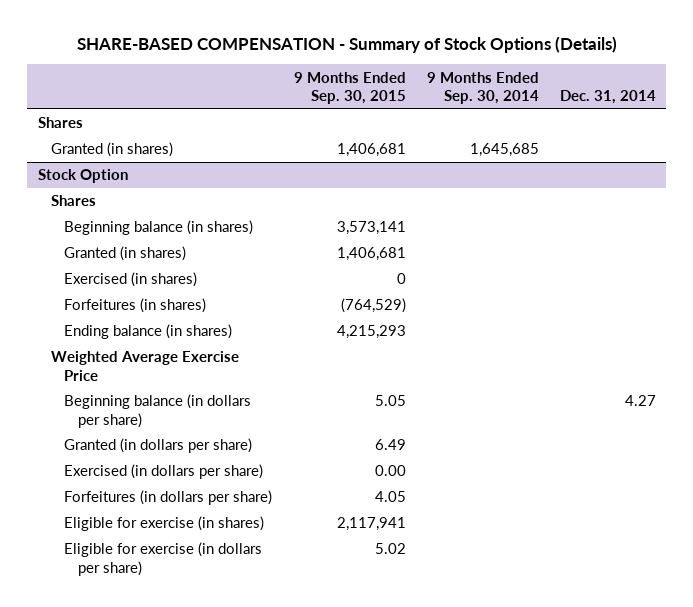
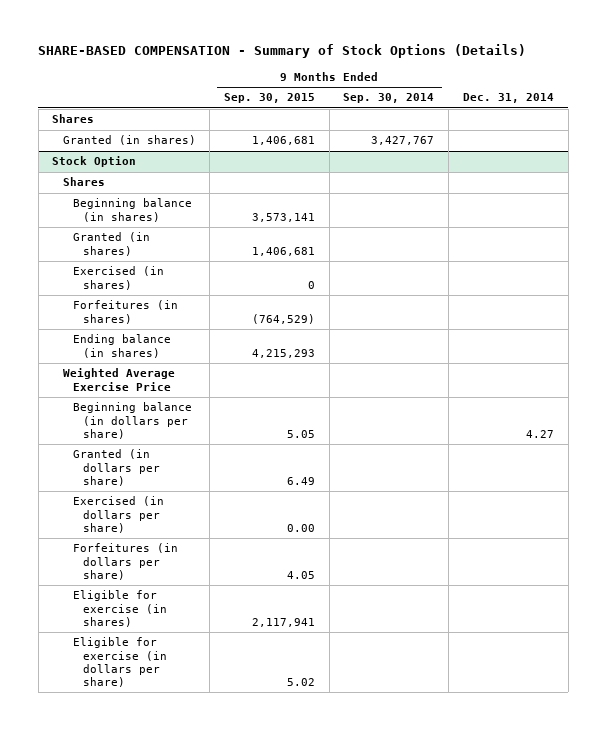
- Granted (in shares) | 1,406,681 | 1,645,685 |
+ Granted (in shares) | 1,406,681 | 3,427,767 |

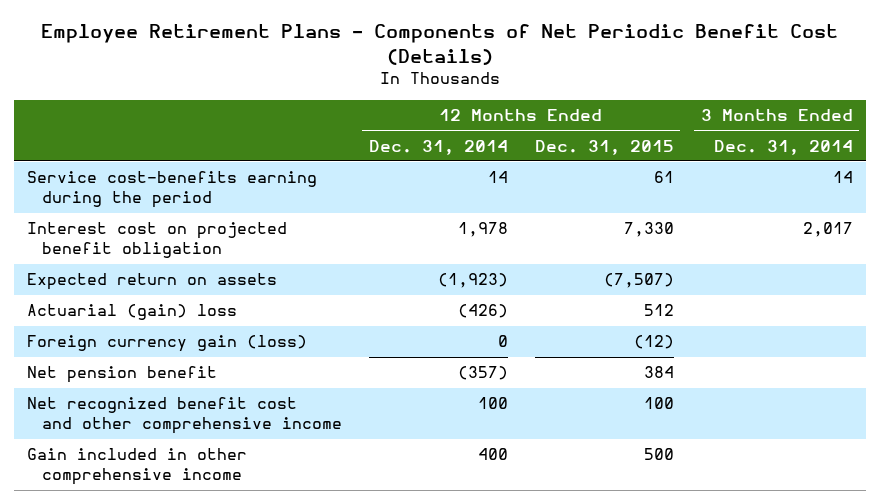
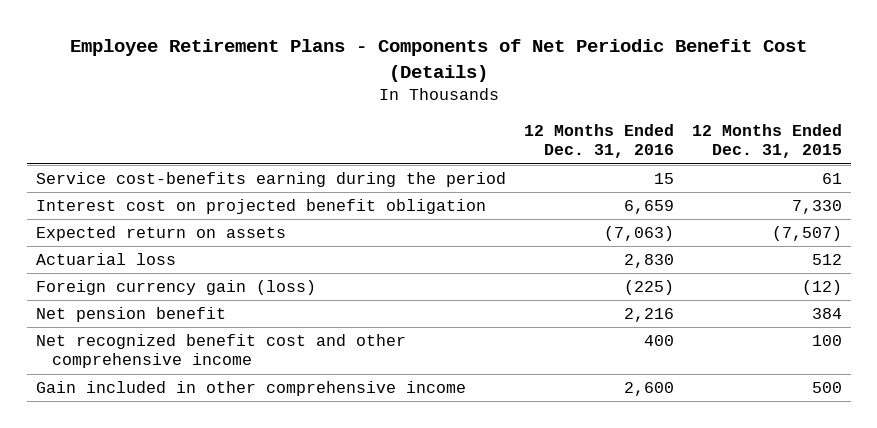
- | 12 Months Ended Dec. 31, 2014 | 12 Months Ended Dec. 31, 2015 | 3 Months Ended Dec. 31, 2014
+ | 12 Months Ended Dec. 31, 2016 | 12 Months Ended Dec. 31, 2015
- Actuarial (gain) loss | (426) | 512 |
+ Actuarial loss | 2,830 | 512

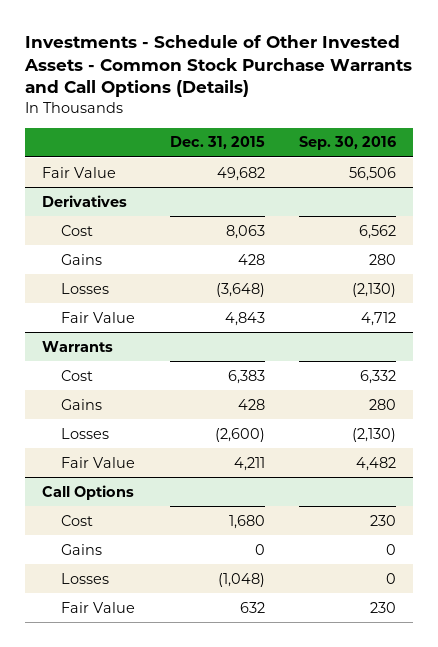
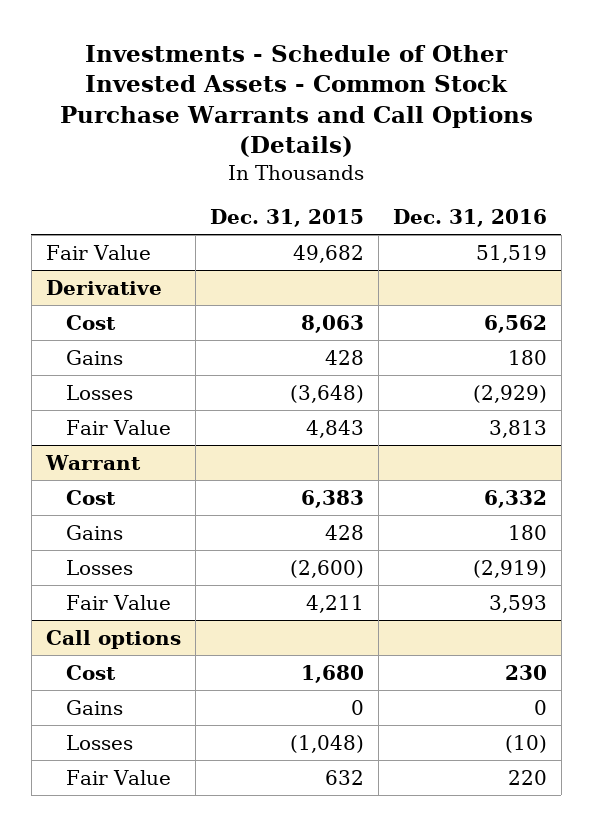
- | Dec. 31, 2015 | Sep. 30, 2016
+ | Dec. 31, 2015 | Dec. 31, 2016
- Derivatives
+ Derivative
- Warrants
+ Warrant
- Call Options
+ Call options

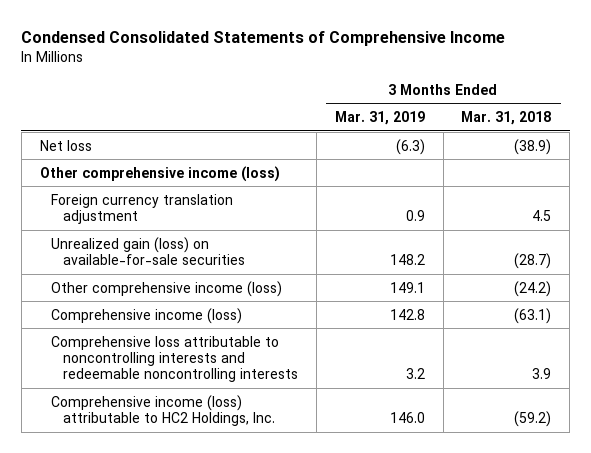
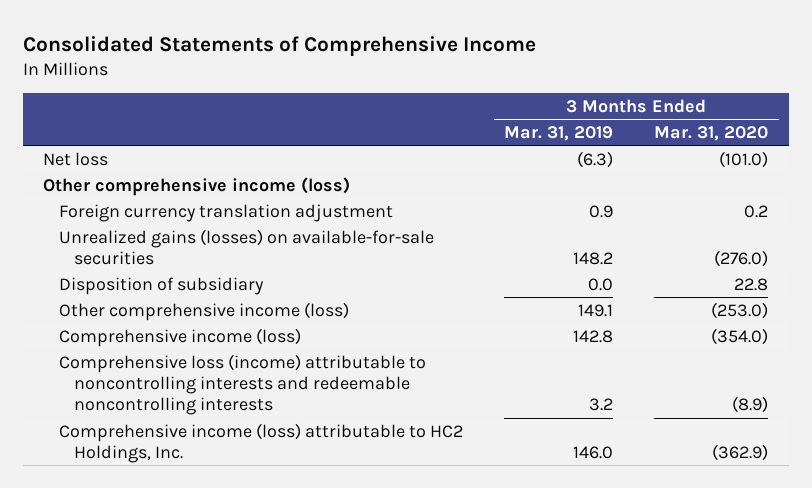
- Condensed Consolidated Statements of Comprehensive Income
+ Consolidated Statements of Comprehensive Income
- | 3 Months Ended Mar. 31, 2019 | 3 Months Ended Mar. 31, 2018
+ | 3 Months Ended Mar. 31, 2019 | 3 Months Ended Mar. 31, 2020
- Unrealized gain (loss) on available-for-sale securities | 148.2 | (28.7)
+ Unrealized gains (losses) on available-for-sale securities | 148.2 | (276.0)
+ Disposition of subsidiary | 0.0 | 22.8
- Comprehensive loss attributable to noncontrolling interests and redeemable noncontrolling interests | 3.2 | 3.9
+ Comprehensive loss (income) attributable to noncontrolling interests and redeemable noncontrolling interests | 3.2 | (8.9)

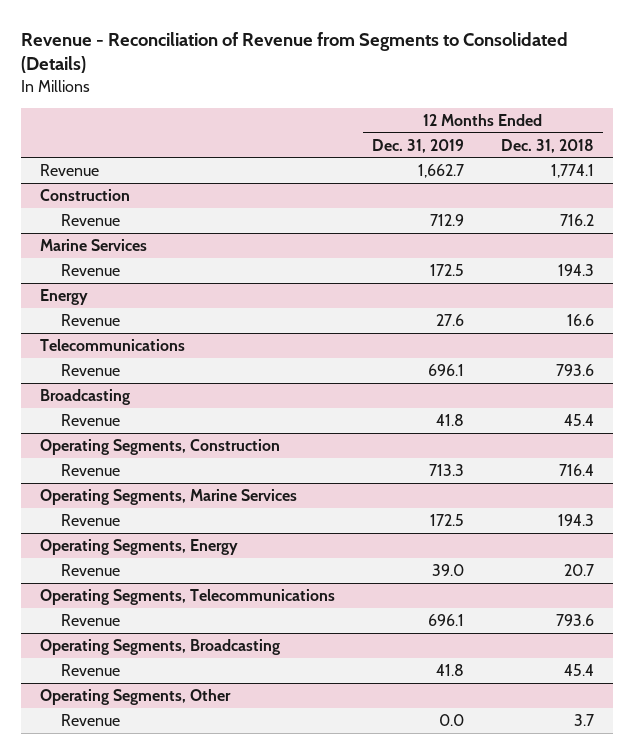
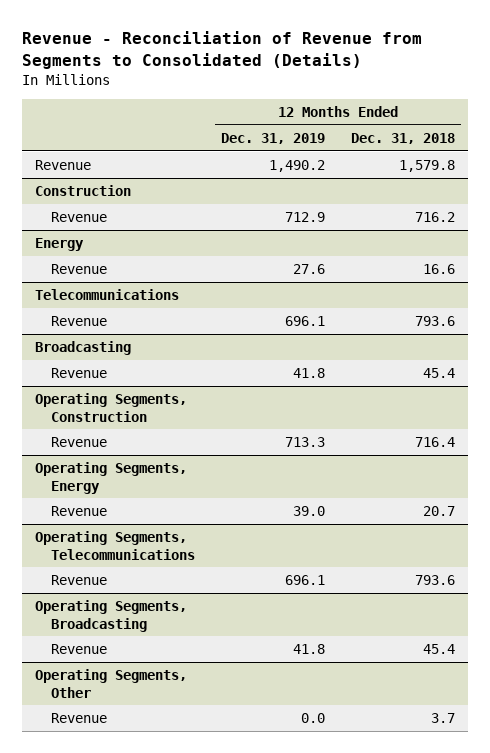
- Revenue | 1,662.7 | 1,774.1
+ Revenue | 1,490.2 | 1,579.8
- Marine Services
- Revenue | 172.5 | 194.3
- Operating Segments, Marine Services
- Revenue | 172.5 | 194.3

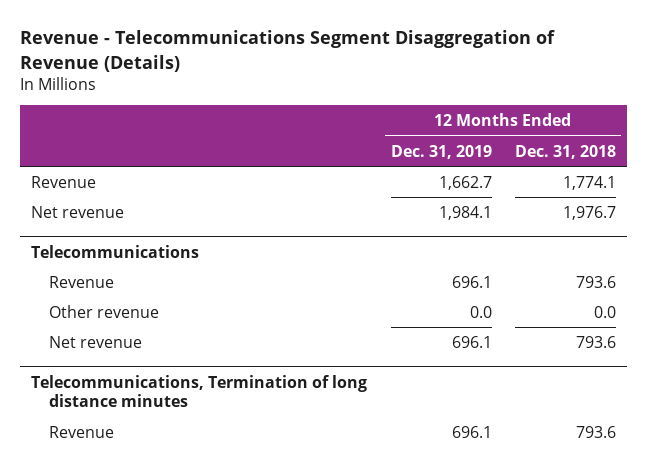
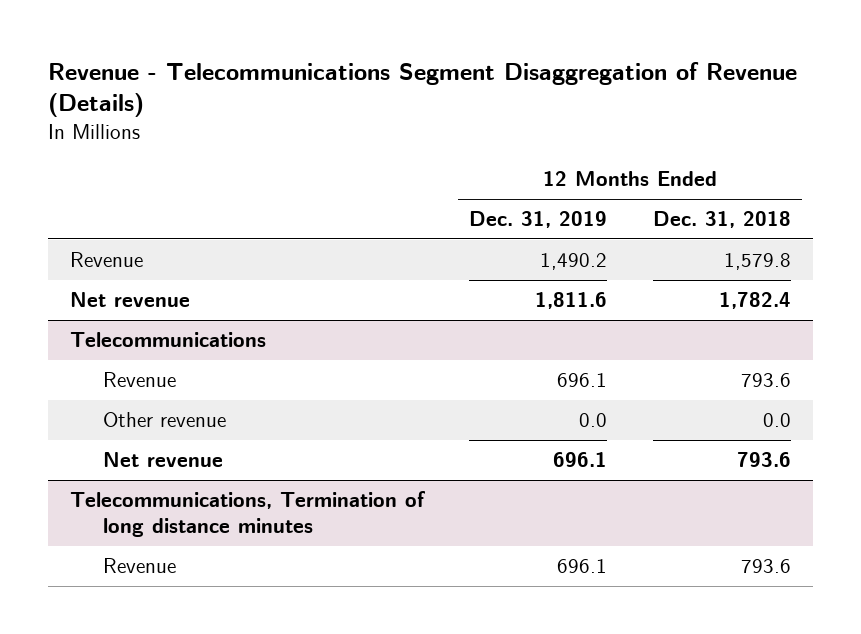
- Revenue | 1,662.7 | 1,774.1
- Net revenue | 1,984.1 | 1,976.7
+ Revenue | 1,490.2 | 1,579.8
+ Net revenue | 1,811.6 | 1,782.4

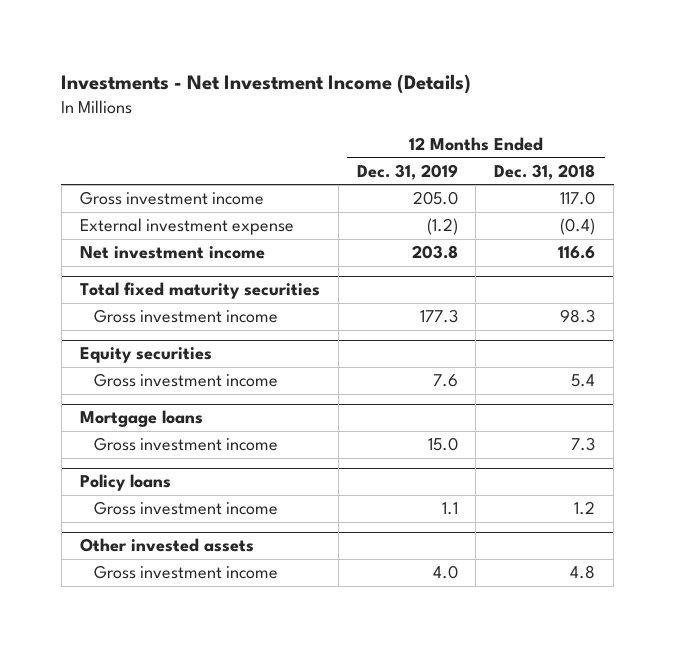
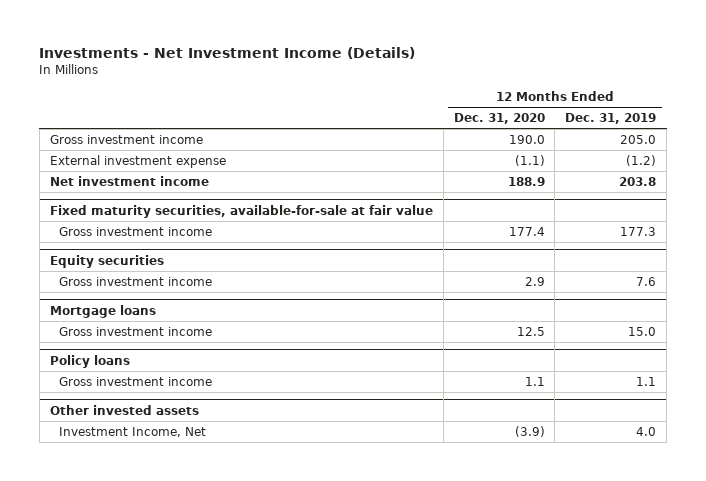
- | 12 Months Ended Dec. 31, 2019 | 12 Months Ended Dec. 31, 2018
+ | 12 Months Ended Dec. 31, 2020 | 12 Months Ended Dec. 31, 2019
- Total fixed maturity securities
+ Fixed maturity securities, available-for-sale at fair value
@ Other invested assets
- Gross investment income | 4.0 | 4.8
+ Investment Income, Net | (3.9) | 4.0

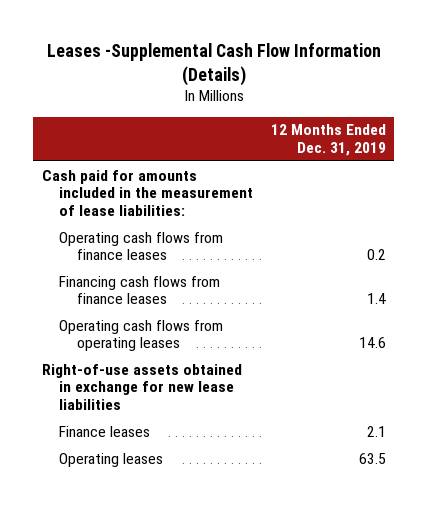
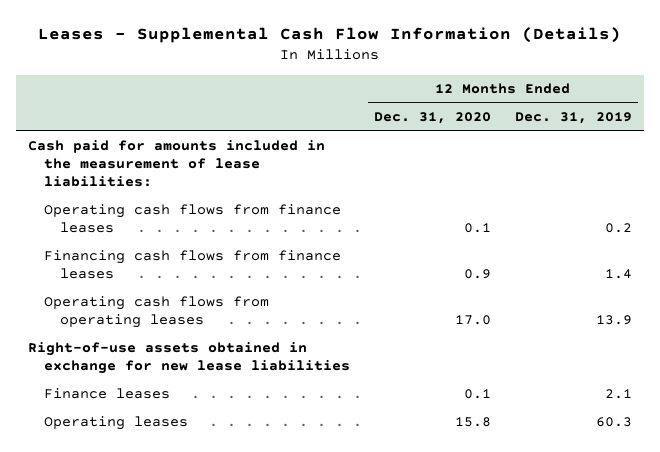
- Leases -Supplemental Cash Flow Information (Details)
+ Leases - Supplemental Cash Flow Information (Details)
- | 12 Months Ended Dec. 31, 2019
+ | 12 Months Ended Dec. 31, 2020 | 12 Months Ended Dec. 31, 2019
- Operating cash flows from operating leases | 14.6
+ Operating cash flows from operating leases | 17.0 | 13.9
- Operating leases | 63.5
+ Operating leases | 15.8 | 60.3

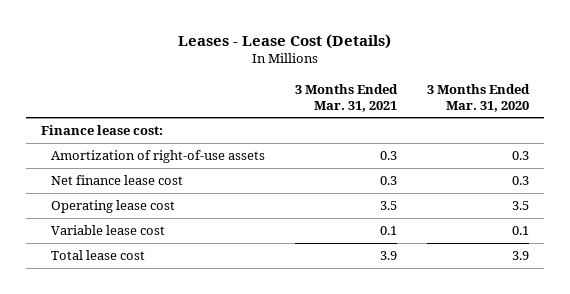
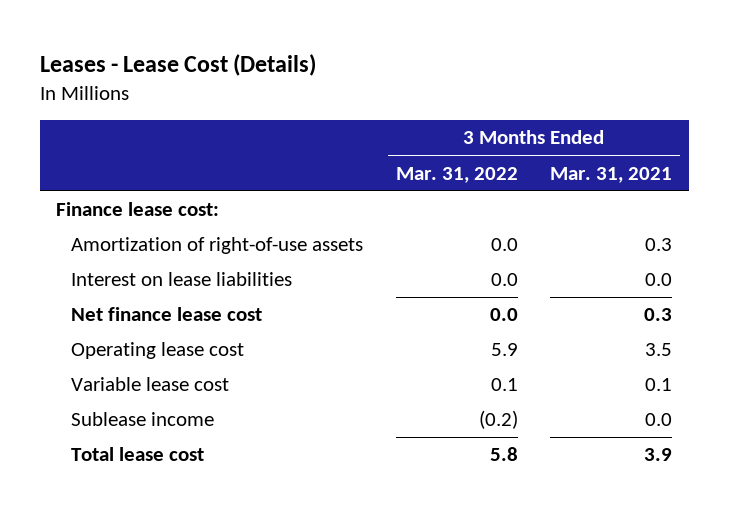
- | 3 Months Ended Mar. 31, 2021 | 3 Months Ended Mar. 31, 2020
+ | 3 Months Ended Mar. 31, 2022 | 3 Months Ended Mar. 31, 2021
+ Interest on lease liabilities | 0.0 | 0.0
+ Sublease income | (0.2) | 0.0

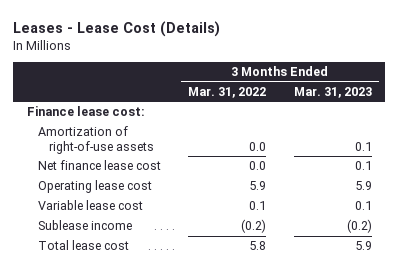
- | 3 Months Ended Mar. 31, 2022 | 3 Months Ended Mar. 31, 2021
+ | 3 Months Ended Mar. 31, 2022 | 3 Months Ended Mar. 31, 2023
- Interest on lease liabilities | 0.0 | 0.0

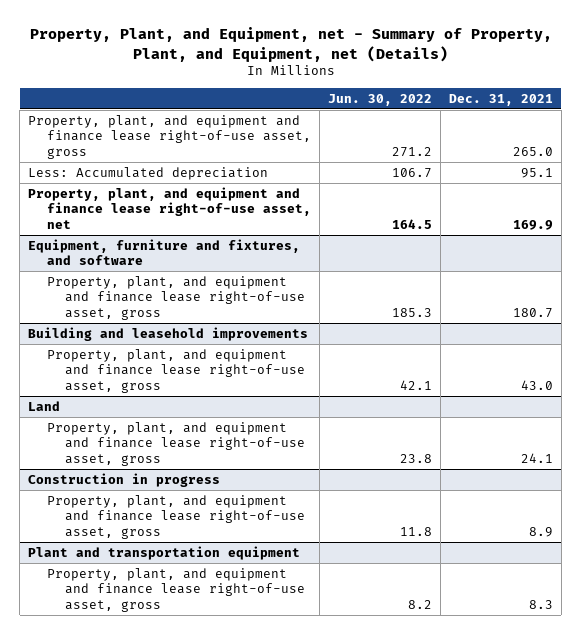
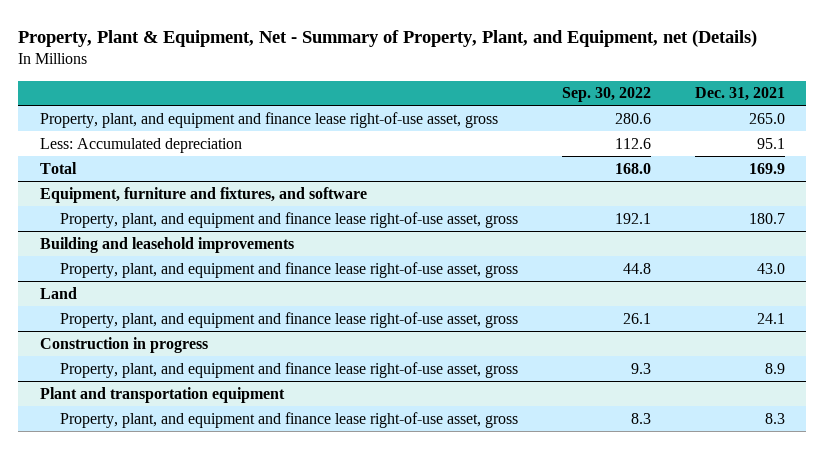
- Property, Plant, and Equipment, net - Summary of Property, Plant, and Equipment, net (Details)
+ Property, Plant & Equipment, Net - Summary of Property, Plant, and Equipment, net (Details)
- | Jun. 30, 2022 | Dec. 31, 2021
+ | Sep. 30, 2022 | Dec. 31, 2021
- Property, plant, and equipment and finance lease right-of-use asset, net | 164.5 | 169.9
+ Total | 168.0 | 169.9

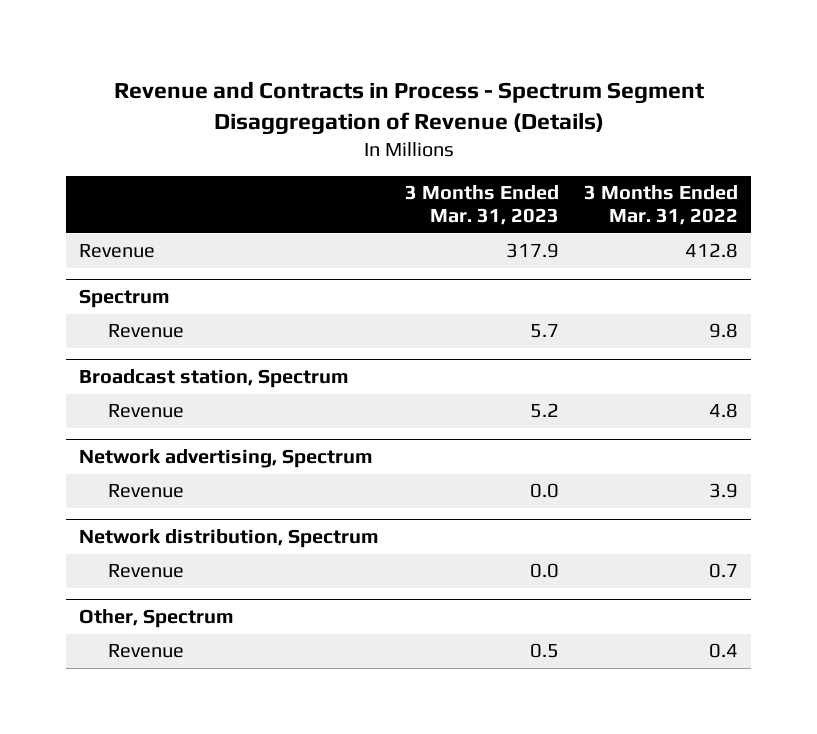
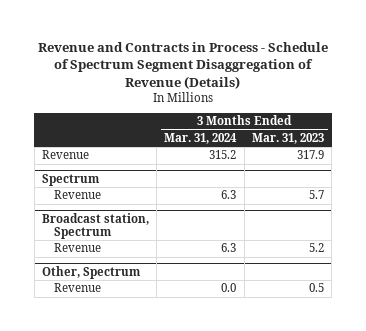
- Revenue and Contracts in Process - Spectrum Segment Disaggregation of Revenue (Details)
+ Revenue and Contracts in Process - Schedule of Spectrum Segment Disaggregation of Revenue (Details)
- | 3 Months Ended Mar. 31, 2023 | 3 Months Ended Mar. 31, 2022
+ | 3 Months Ended Mar. 31, 2024 | 3 Months Ended Mar. 31, 2023
- Network advertising, Spectrum
- Revenue | 0.0 | 3.9
- Network distribution, Spectrum
- Revenue | 0.0 | 0.7

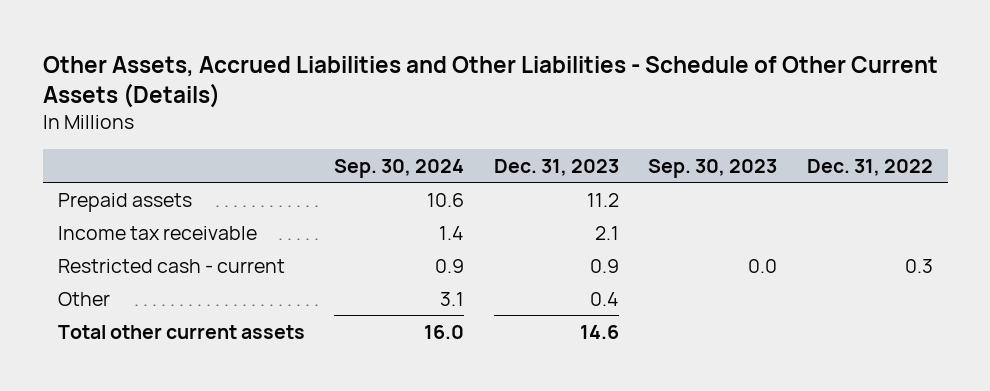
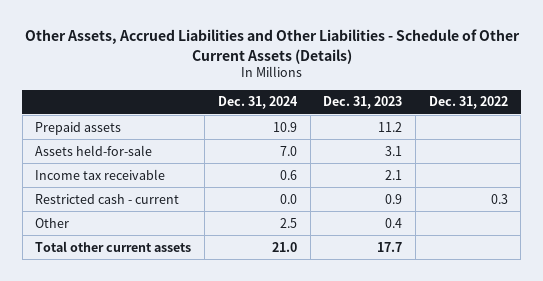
- | Sep. 30, 2024 | Dec. 31, 2023 | Sep. 30, 2023 | Dec. 31, 2022
+ | Dec. 31, 2024 | Dec. 31, 2023 | Dec. 31, 2022
+ Assets held-for-sale | 7.0 | 3.1 |
- Total other current assets | 16.0 | 14.6 | |
+ Total other current assets | 21.0 | 17.7 |

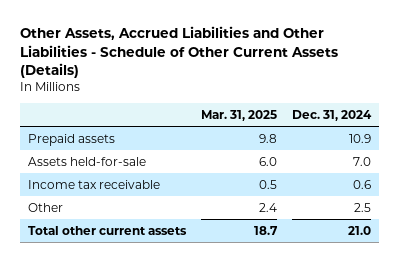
- | Dec. 31, 2024 | Dec. 31, 2023 | Dec. 31, 2022
+ | Mar. 31, 2025 | Dec. 31, 2024
- Restricted cash - current | 0.0 | 0.9 | 0.3

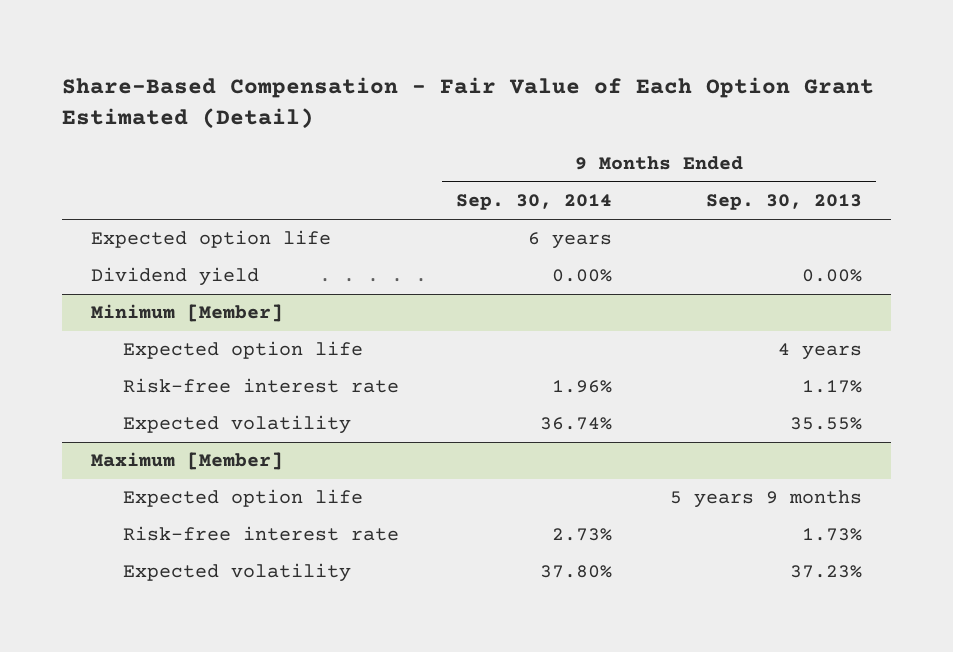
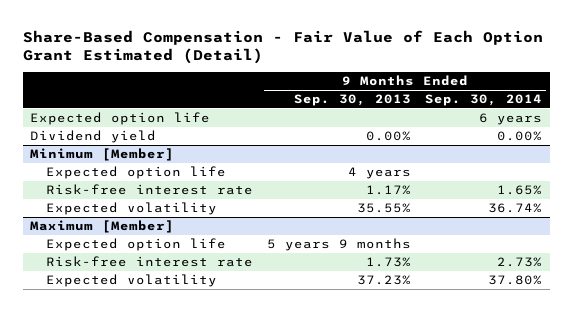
- | 9 Months Ended Sep. 30, 2014 | 9 Months Ended Sep. 30, 2013
+ | 9 Months Ended Sep. 30, 2013 | 9 Months Ended Sep. 30, 2014
@ Minimum [Member]
- Risk-free interest rate | 1.96% | 1.17%
+ Risk-free interest rate | 1.17% | 1.65%

